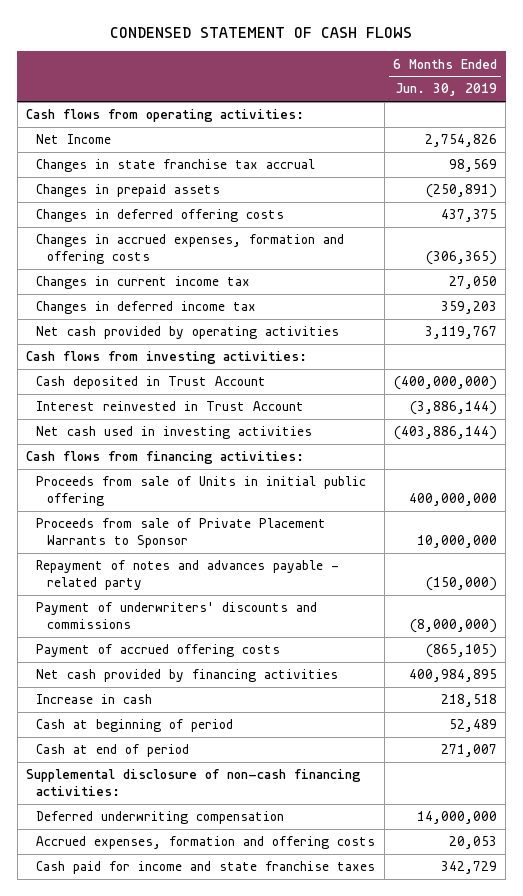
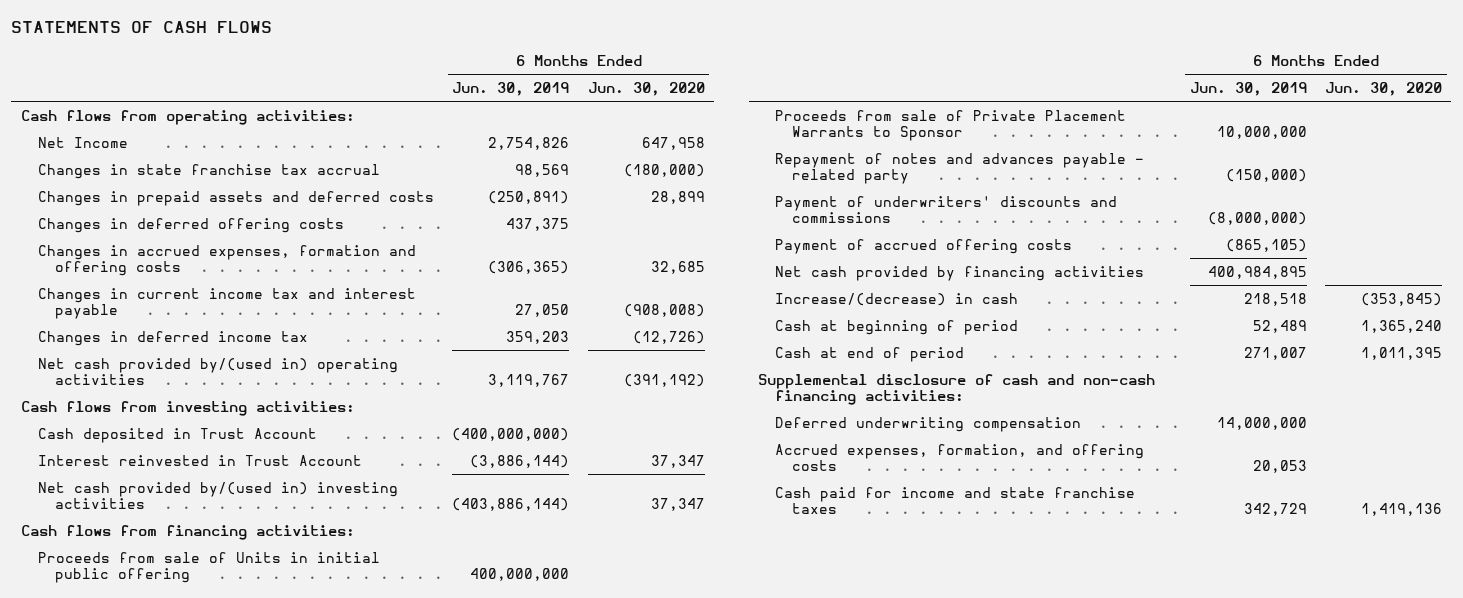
- CONDENSED STATEMENT OF CASH FLOWS
+ STATEMENTS OF CASH FLOWS
- | 6 Months Ended Jun. 30, 2019
+ | 6 Months Ended Jun. 30, 2019 | 6 Months Ended Jun. 30, 2020
- Changes in prepaid assets | (250,891)
+ Changes in prepaid assets and deferred costs | (250,891) | 28,899
- Changes in current income tax | 27,050
+ Changes in current income tax and interest payable | 27,050 | (908,008)
- Net cash provided by operating activities | 3,119,767
+ Net cash provided by/(used in) operating activities | 3,119,767 | (391,192)
- Net cash used in investing activities | (403,886,144)
+ Net cash provided by/(used in) investing activities | (403,886,144) | 37,347
- Increase in cash | 218,518
+ Increase/(decrease) in cash | 218,518 | (353,845)
- Supplemental disclosure of non-cash financing activities:
+ Supplemental disclosure of cash and non-cash financing activities:
- Accrued expenses, formation and offering costs | 20,053
+ Accrued expenses, formation, and offering costs | 20,053 |

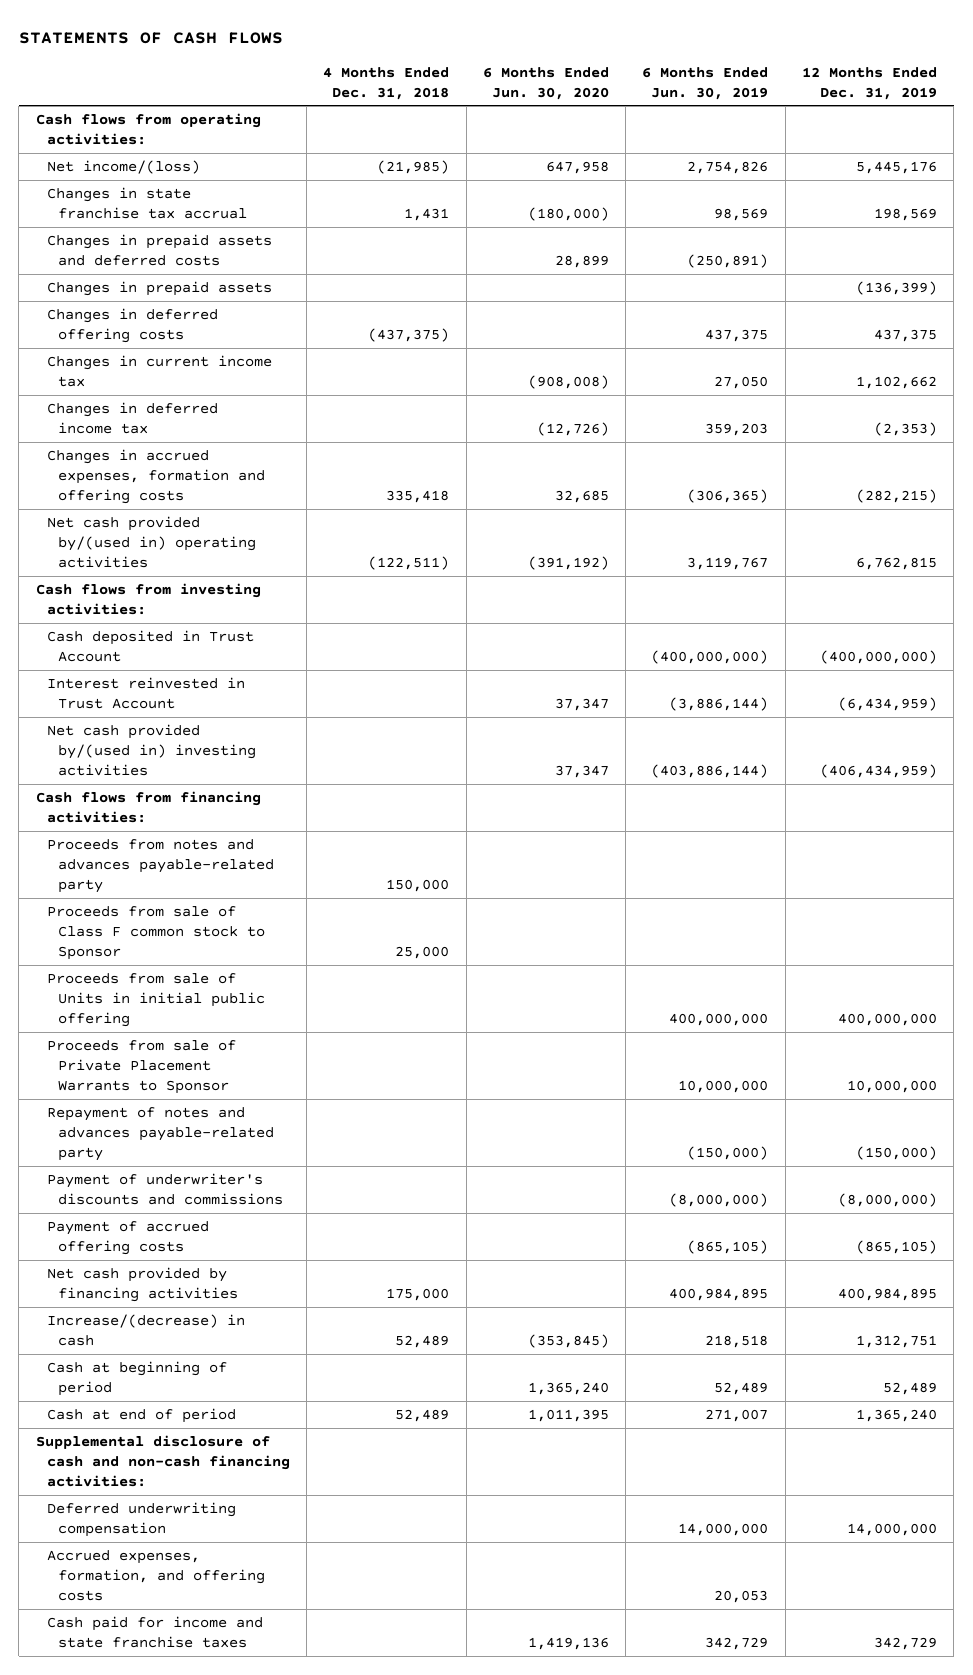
- | 6 Months Ended Jun. 30, 2019 | 6 Months Ended Jun. 30, 2020
+ | 4 Months Ended Dec. 31, 2018 | 6 Months Ended Jun. 30, 2020 | 6 Months Ended Jun. 30, 2019 | 12 Months Ended Dec. 31, 2019
- Net Income | 2,754,826 | 647,958
+ Net income/(loss) | (21,985) | 647,958 | 2,754,826 | 5,445,176
+ Changes in prepaid assets | | | | (136,399)
- Changes in current income tax and interest payable | 27,050 | (908,008)
+ Changes in current income tax | | (908,008) | 27,050 | 1,102,662
moved down: Changes in accrued expenses, formation and offering costs | 335,418 | 32,685 | (306,365) | (282,215)
+ Proceeds from notes and advances payable-related party | 150,000 | | |
+ Proceeds from sale of Class F common stock to Sponsor | 25,000 | | |
- Repayment of notes and advances payable - related party | (150,000) |
- Payment of underwriters' discounts and commissions | (8,000,000) |
+ Repayment of notes and advances payable-related party | | | (150,000) | (150,000)
+ Payment of underwriter's discounts and commissions | | | (8,000,000) | (8,000,000)

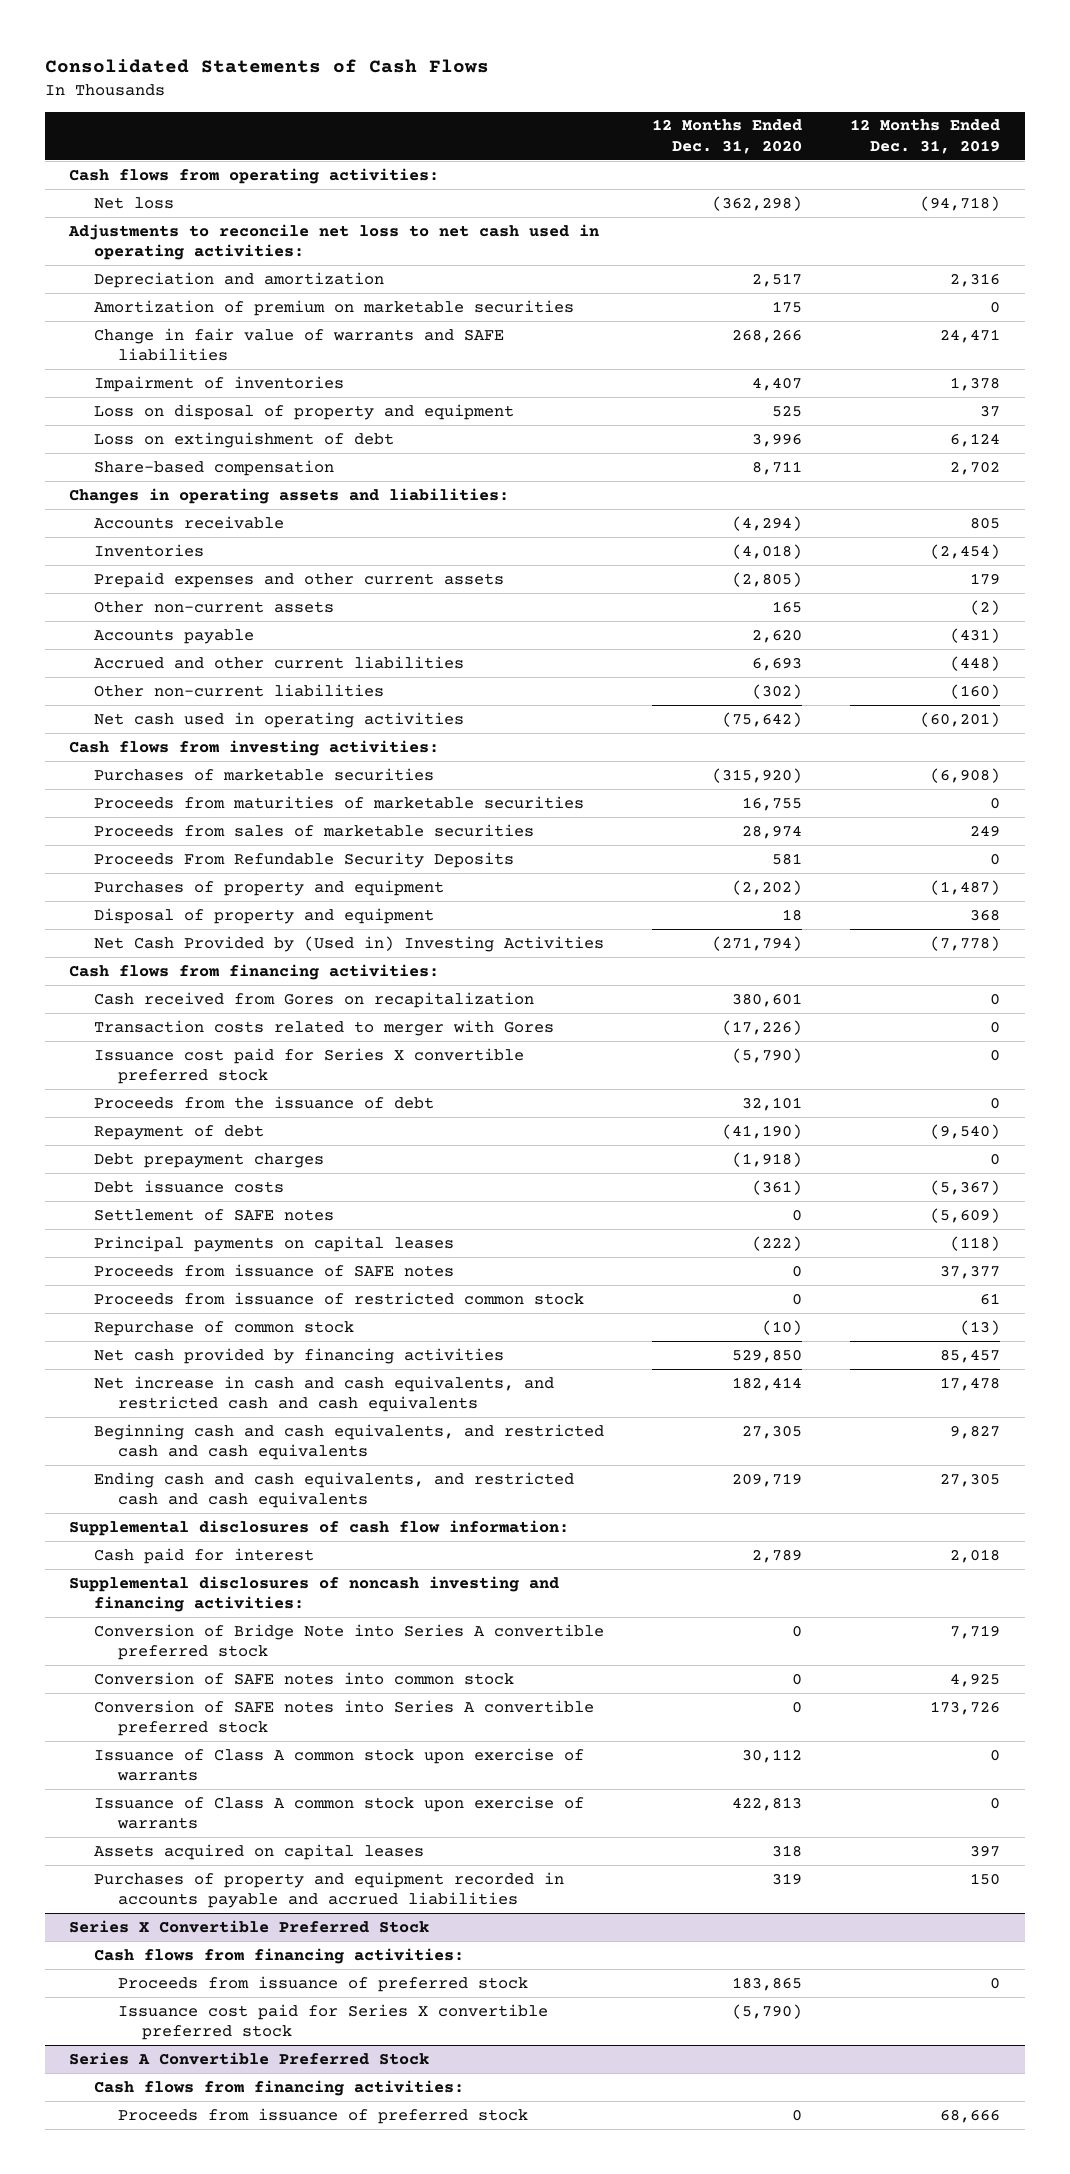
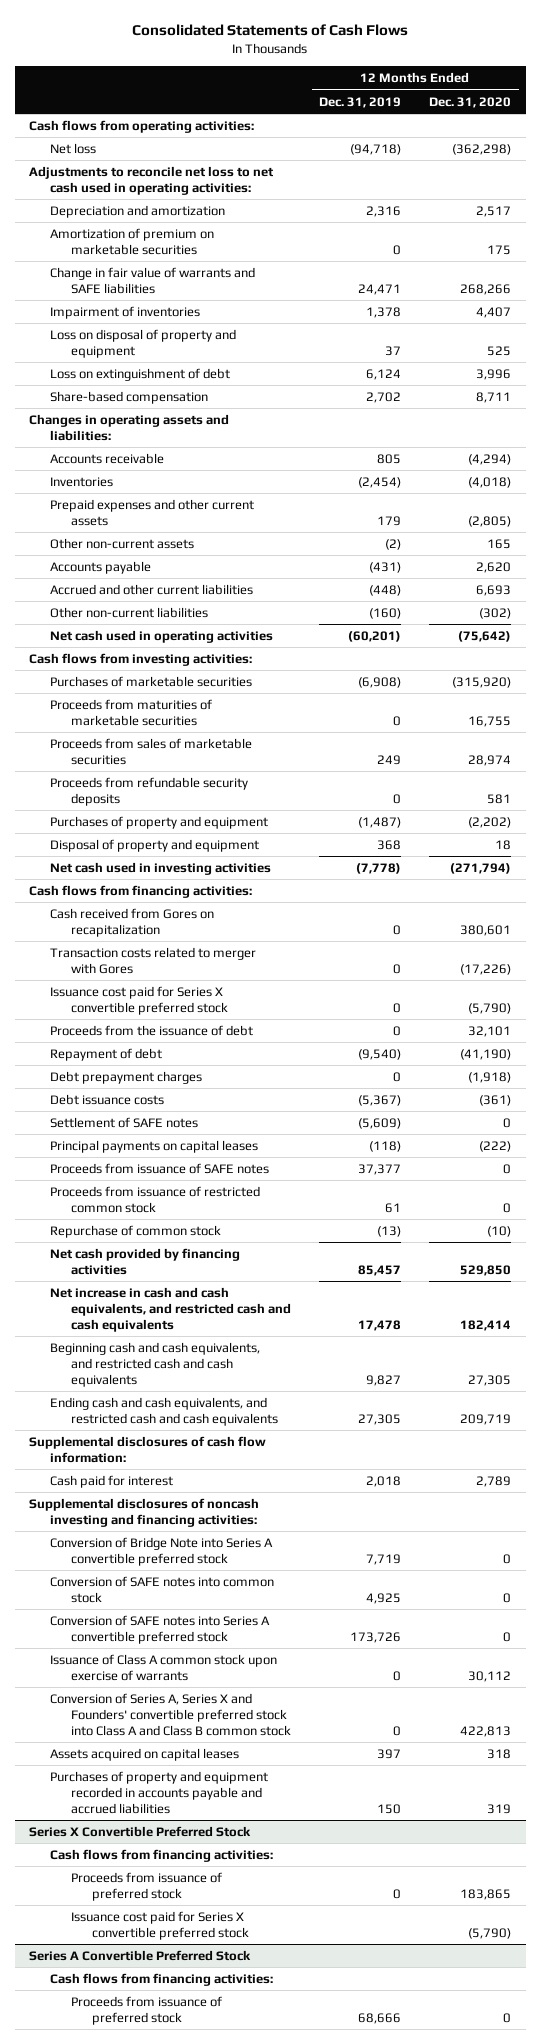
- | 12 Months Ended Dec. 31, 2020 | 12 Months Ended Dec. 31, 2019
+ | 12 Months Ended Dec. 31, 2019 | 12 Months Ended Dec. 31, 2020
- Proceeds From Refundable Security Deposits | 581 | 0
+ Proceeds from refundable security deposits | 0 | 581
- Net Cash Provided by (Used in) Investing Activities | (271,794) | (7,778)
+ Net cash used in investing activities | (7,778) | (271,794)
- Issuance of Class A common stock upon exercise of warrants | 422,813 | 0
+ Conversion of Series A, Series X and Founders' convertible preferred stock into Class A and Class B common stock | 0 | 422,813

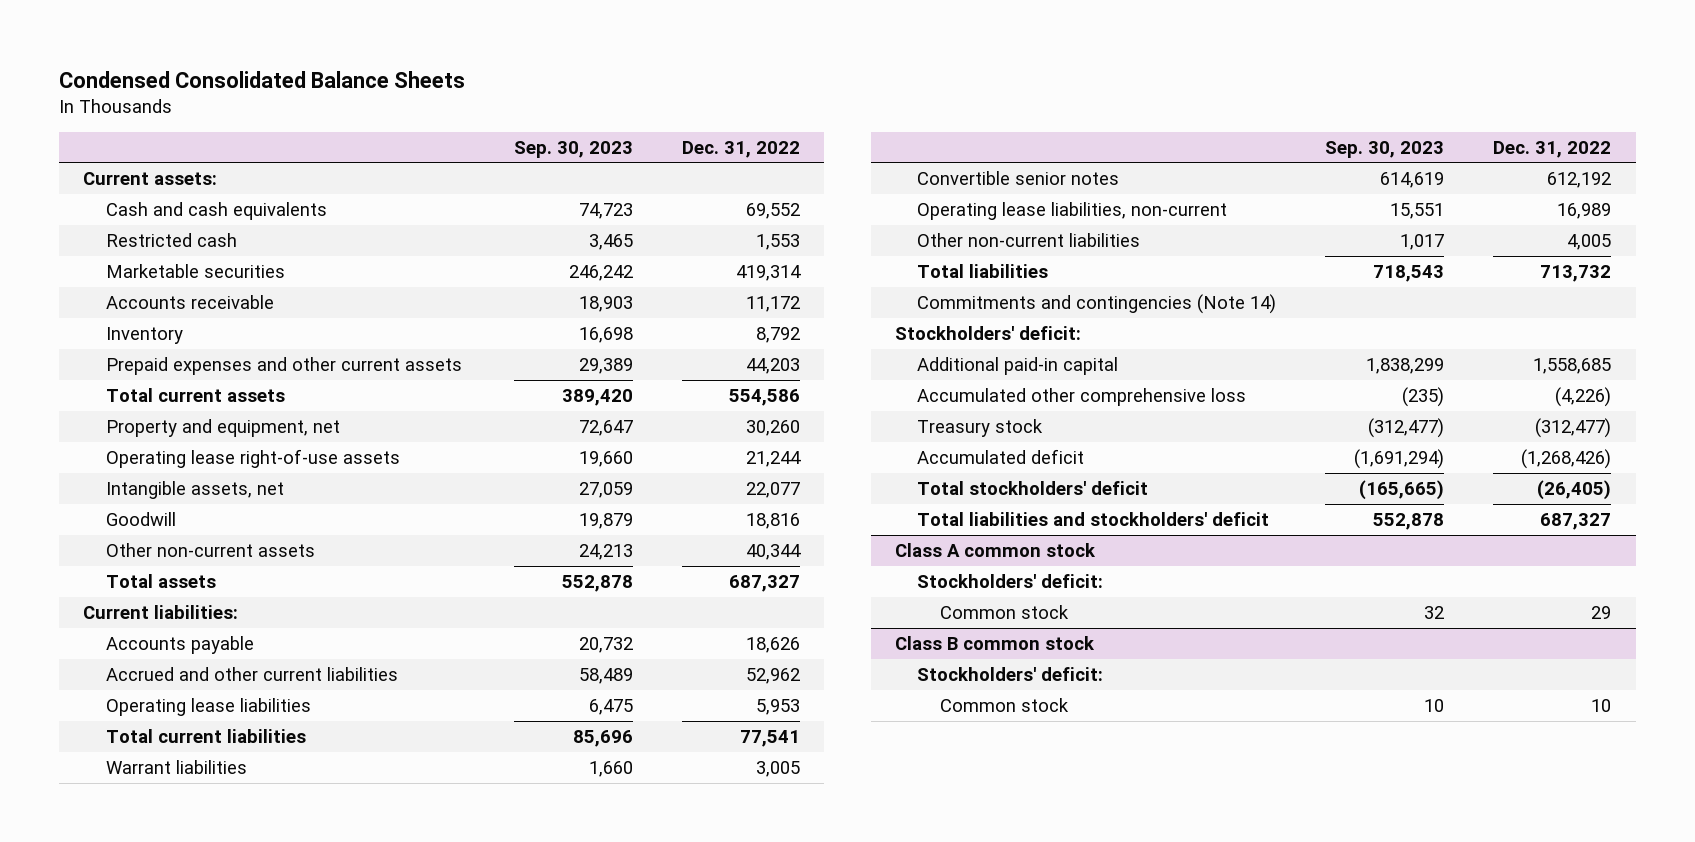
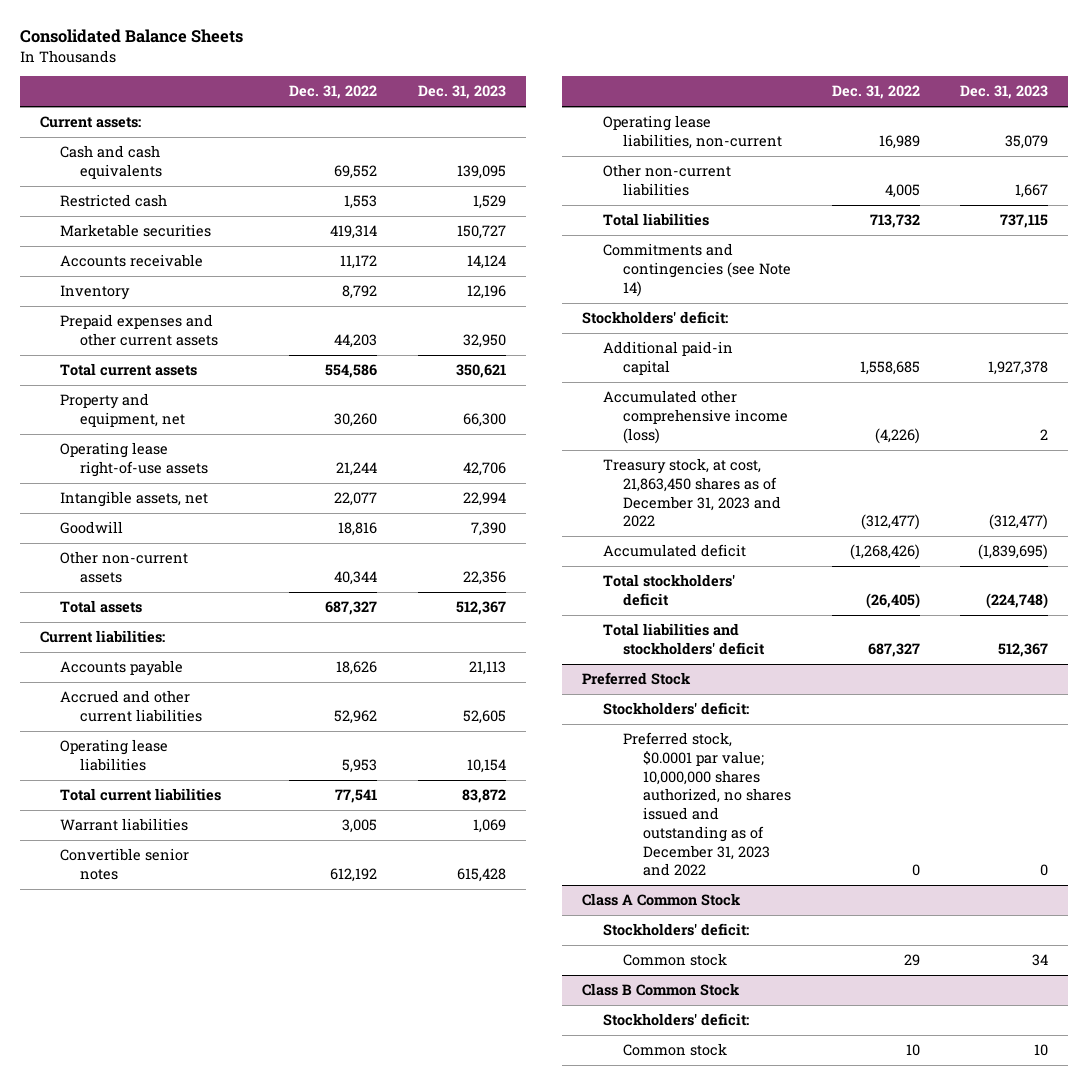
- Condensed Consolidated Balance Sheets
+ Consolidated Balance Sheets
- | Sep. 30, 2023 | Dec. 31, 2022
+ | Dec. 31, 2022 | Dec. 31, 2023
- Commitments and contingencies (Note 14)
+ Commitments and contingencies (see Note 14)
- Accumulated other comprehensive loss | (235) | (4,226)
- Treasury stock | (312,477) | (312,477)
+ Accumulated other comprehensive income (loss) | (4,226) | 2
+ Treasury stock, at cost, 21,863,450 shares as of December 31, 2023 and 2022 | (312,477) | (312,477)
- Class A common stock
+ Preferred Stock
+ Preferred stock, $0.0001 par value; 10,000,000 shares authorized, no shares issued and outstanding as of December 31, 2023 and 2022 | 0 | 0
+ Class A Common Stock
+ Stockholders' deficit:
- Class B common stock
+ Class B Common Stock

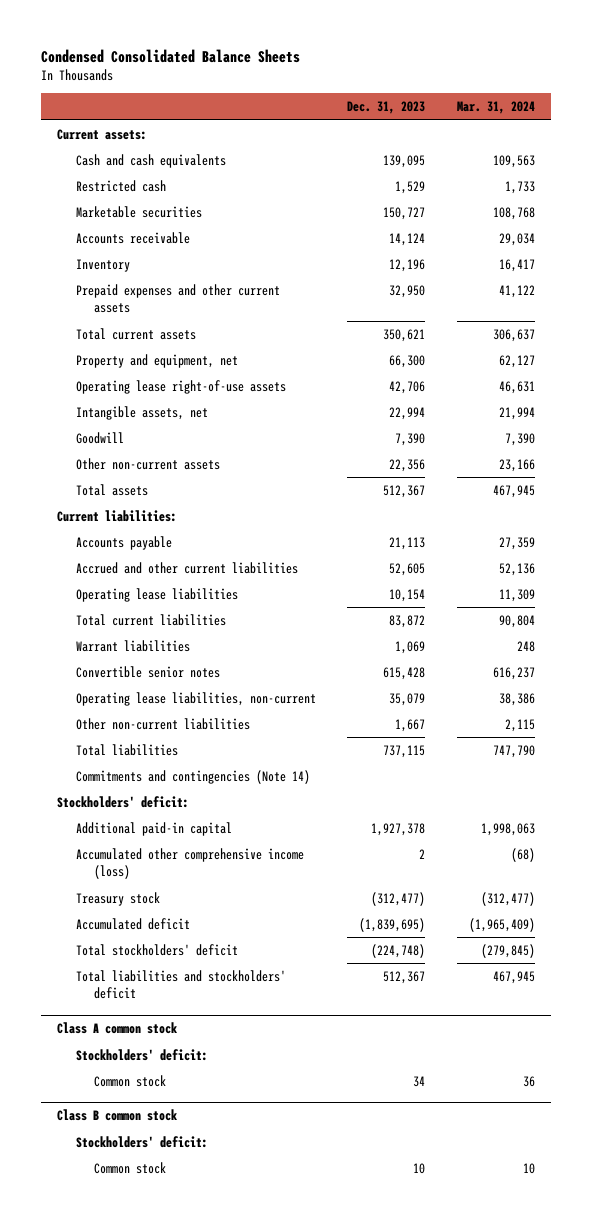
- Consolidated Balance Sheets
+ Condensed Consolidated Balance Sheets
- | Dec. 31, 2022 | Dec. 31, 2023
+ | Dec. 31, 2023 | Mar. 31, 2024
- Commitments and contingencies (see Note 14)
+ Commitments and contingencies (Note 14)
- Treasury stock, at cost, 21,863,450 shares as of December 31, 2023 and 2022 | (312,477) | (312,477)
+ Treasury stock | (312,477) | (312,477)
- Preferred Stock
- Stockholders' deficit:
- Preferred stock, $0.0001 par value; 10,000,000 shares authorized, no shares issued and outstanding as of December 31, 2023 and 2022 | 0 | 0
- Class A Common Stock
+ Class A common stock
- Class B Common Stock
+ Class B common stock

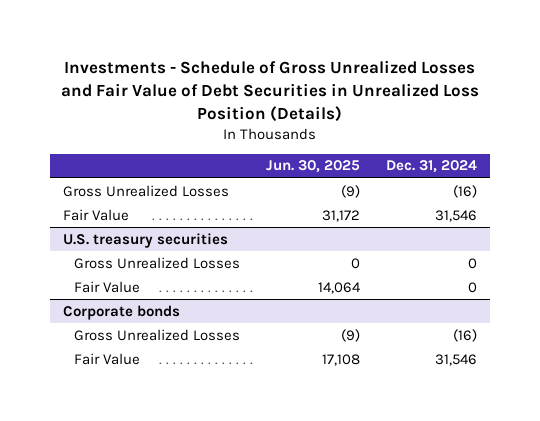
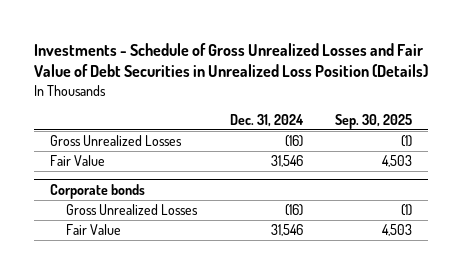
- | Jun. 30, 2025 | Dec. 31, 2024
+ | Dec. 31, 2024 | Sep. 30, 2025
- U.S. treasury securities
- Gross Unrealized Losses | 0 | 0
- Fair Value | 14,064 | 0

